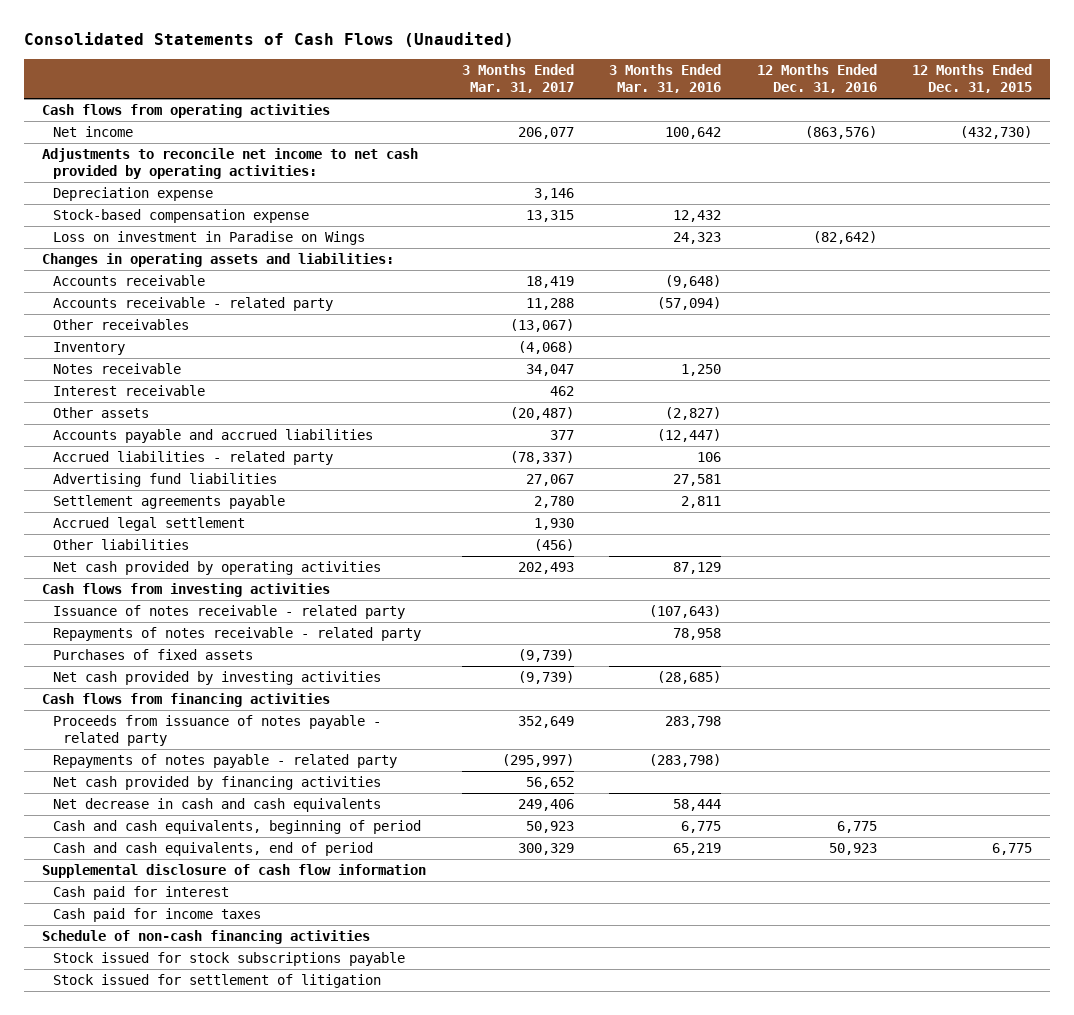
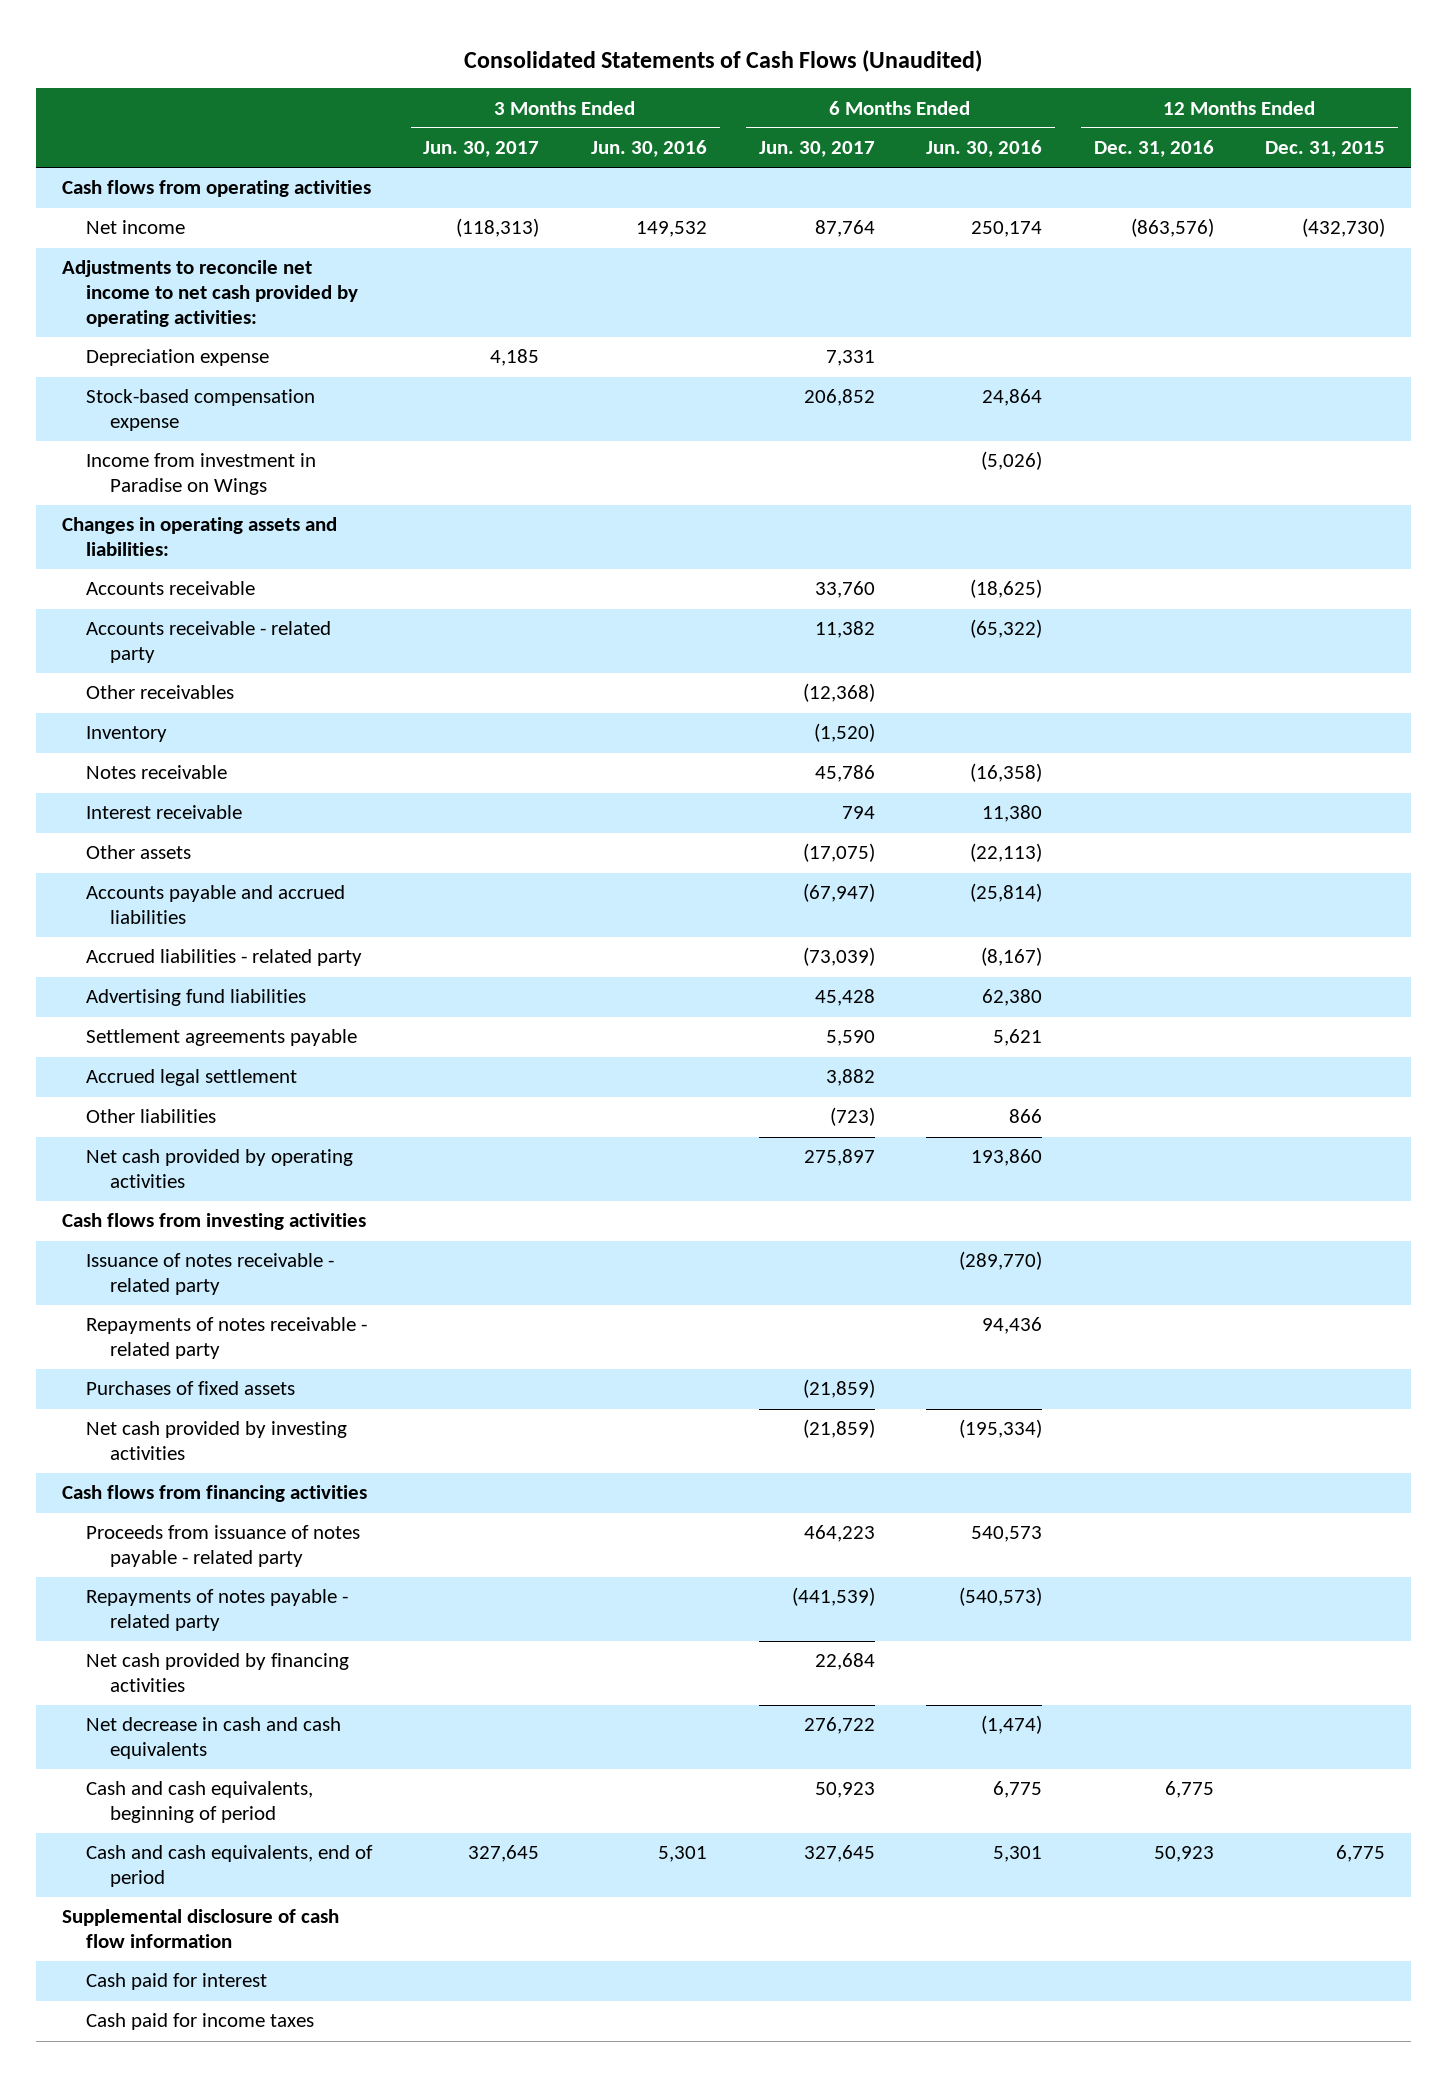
- | 3 Months Ended Mar. 31, 2017 | 3 Months Ended Mar. 31, 2016 | 12 Months Ended Dec. 31, 2016 | 12 Months Ended Dec. 31, 2015
+ | 3 Months Ended Jun. 30, 2017 | 3 Months Ended Jun. 30, 2016 | 6 Months Ended Jun. 30, 2017 | 6 Months Ended Jun. 30, 2016 | 12 Months Ended Dec. 31, 2016 | 12 Months Ended Dec. 31, 2015
- Loss on investment in Paradise on Wings | | 24,323 | (82,642) |
+ Income from investment in Paradise on Wings | | | | (5,026) | |
- Schedule of non-cash financing activities
- Stock issued for stock subscriptions payable
- Stock issued for settlement of litigation

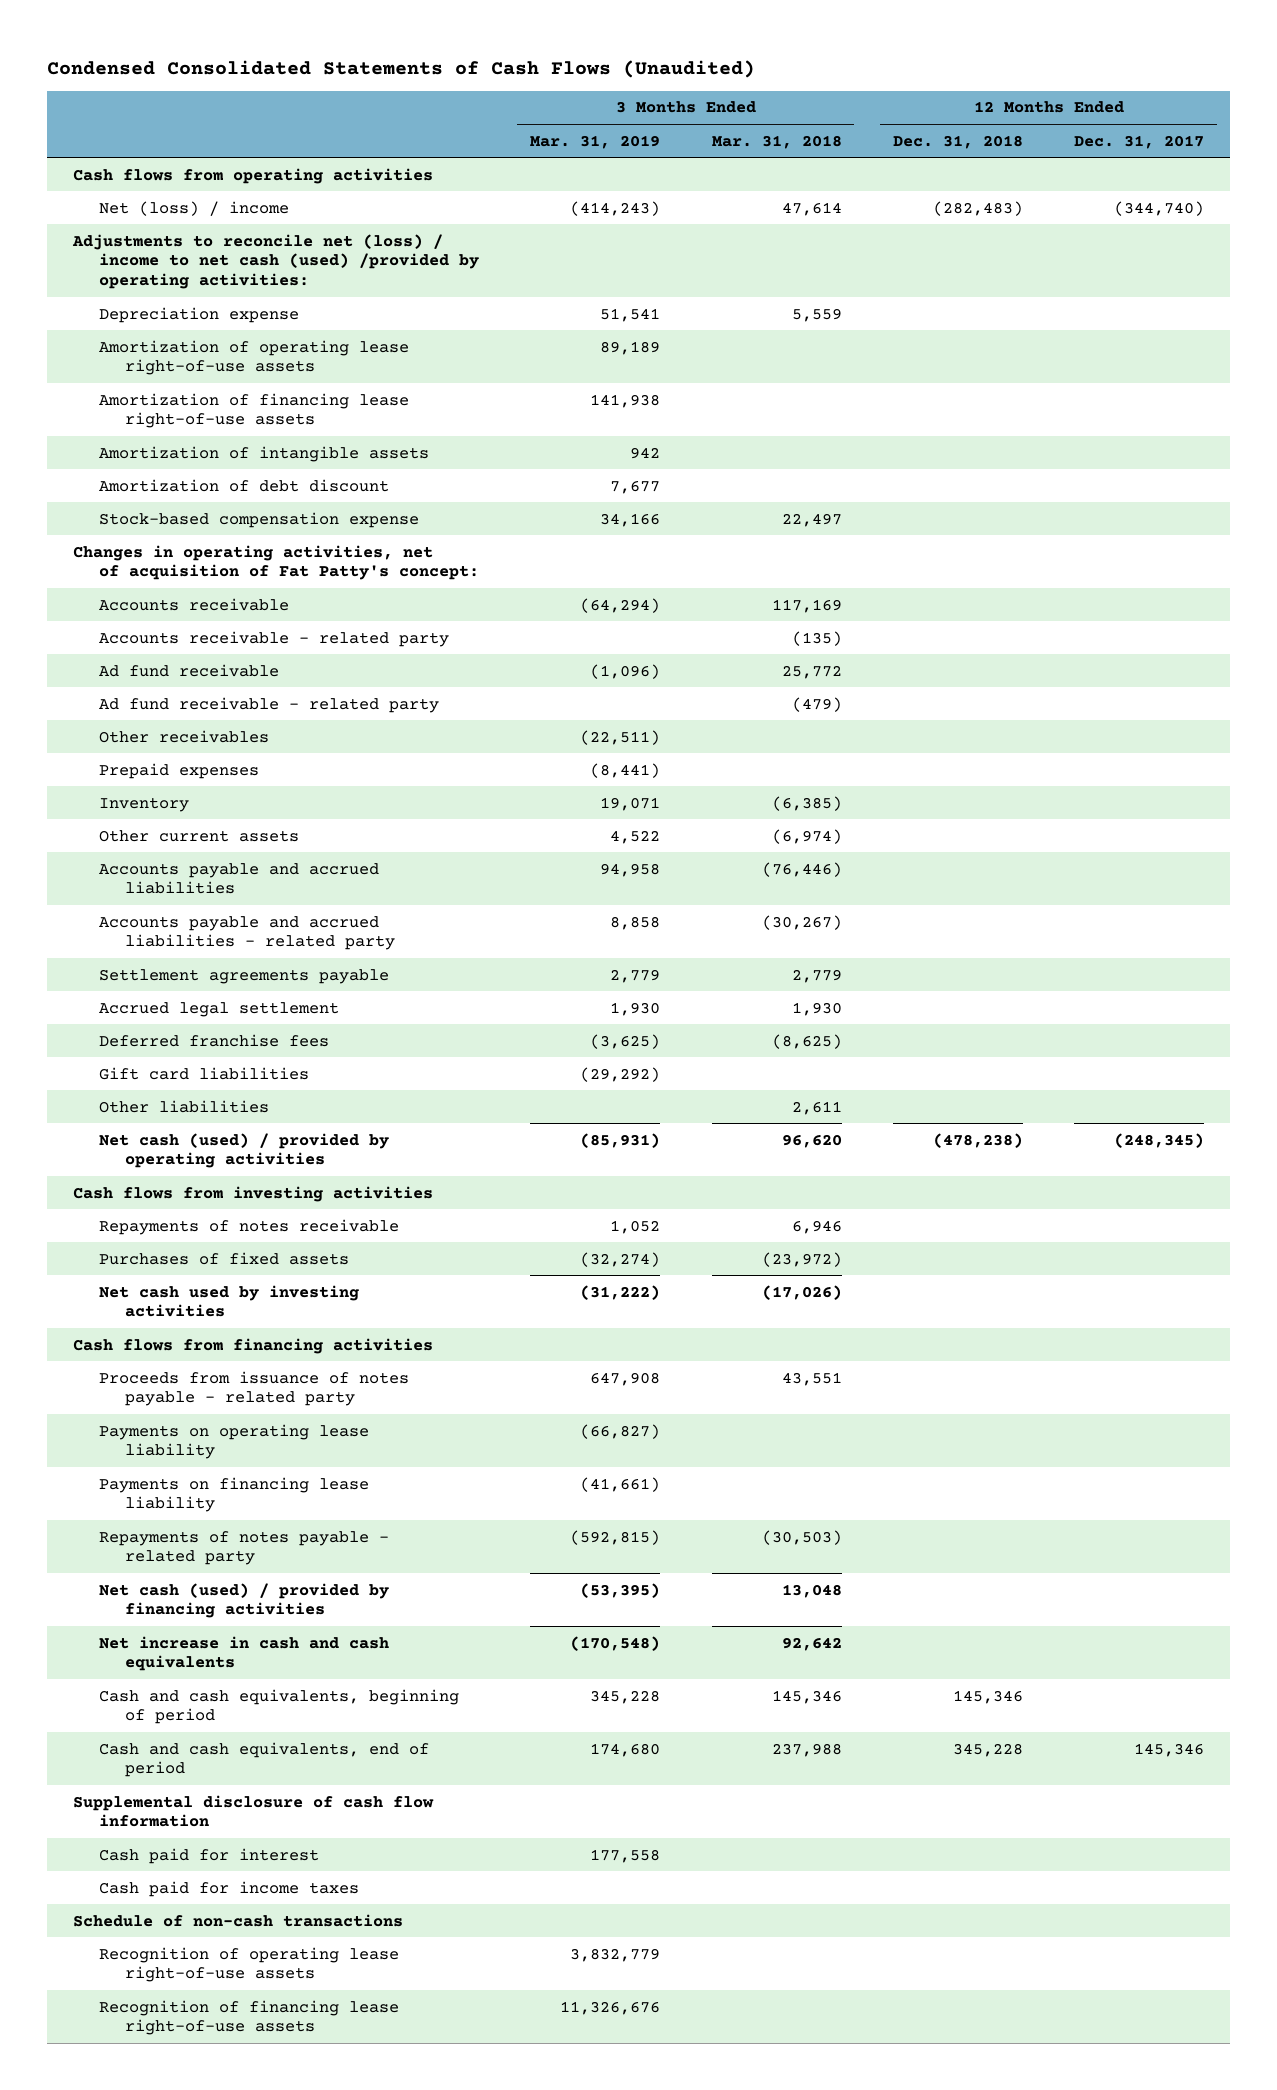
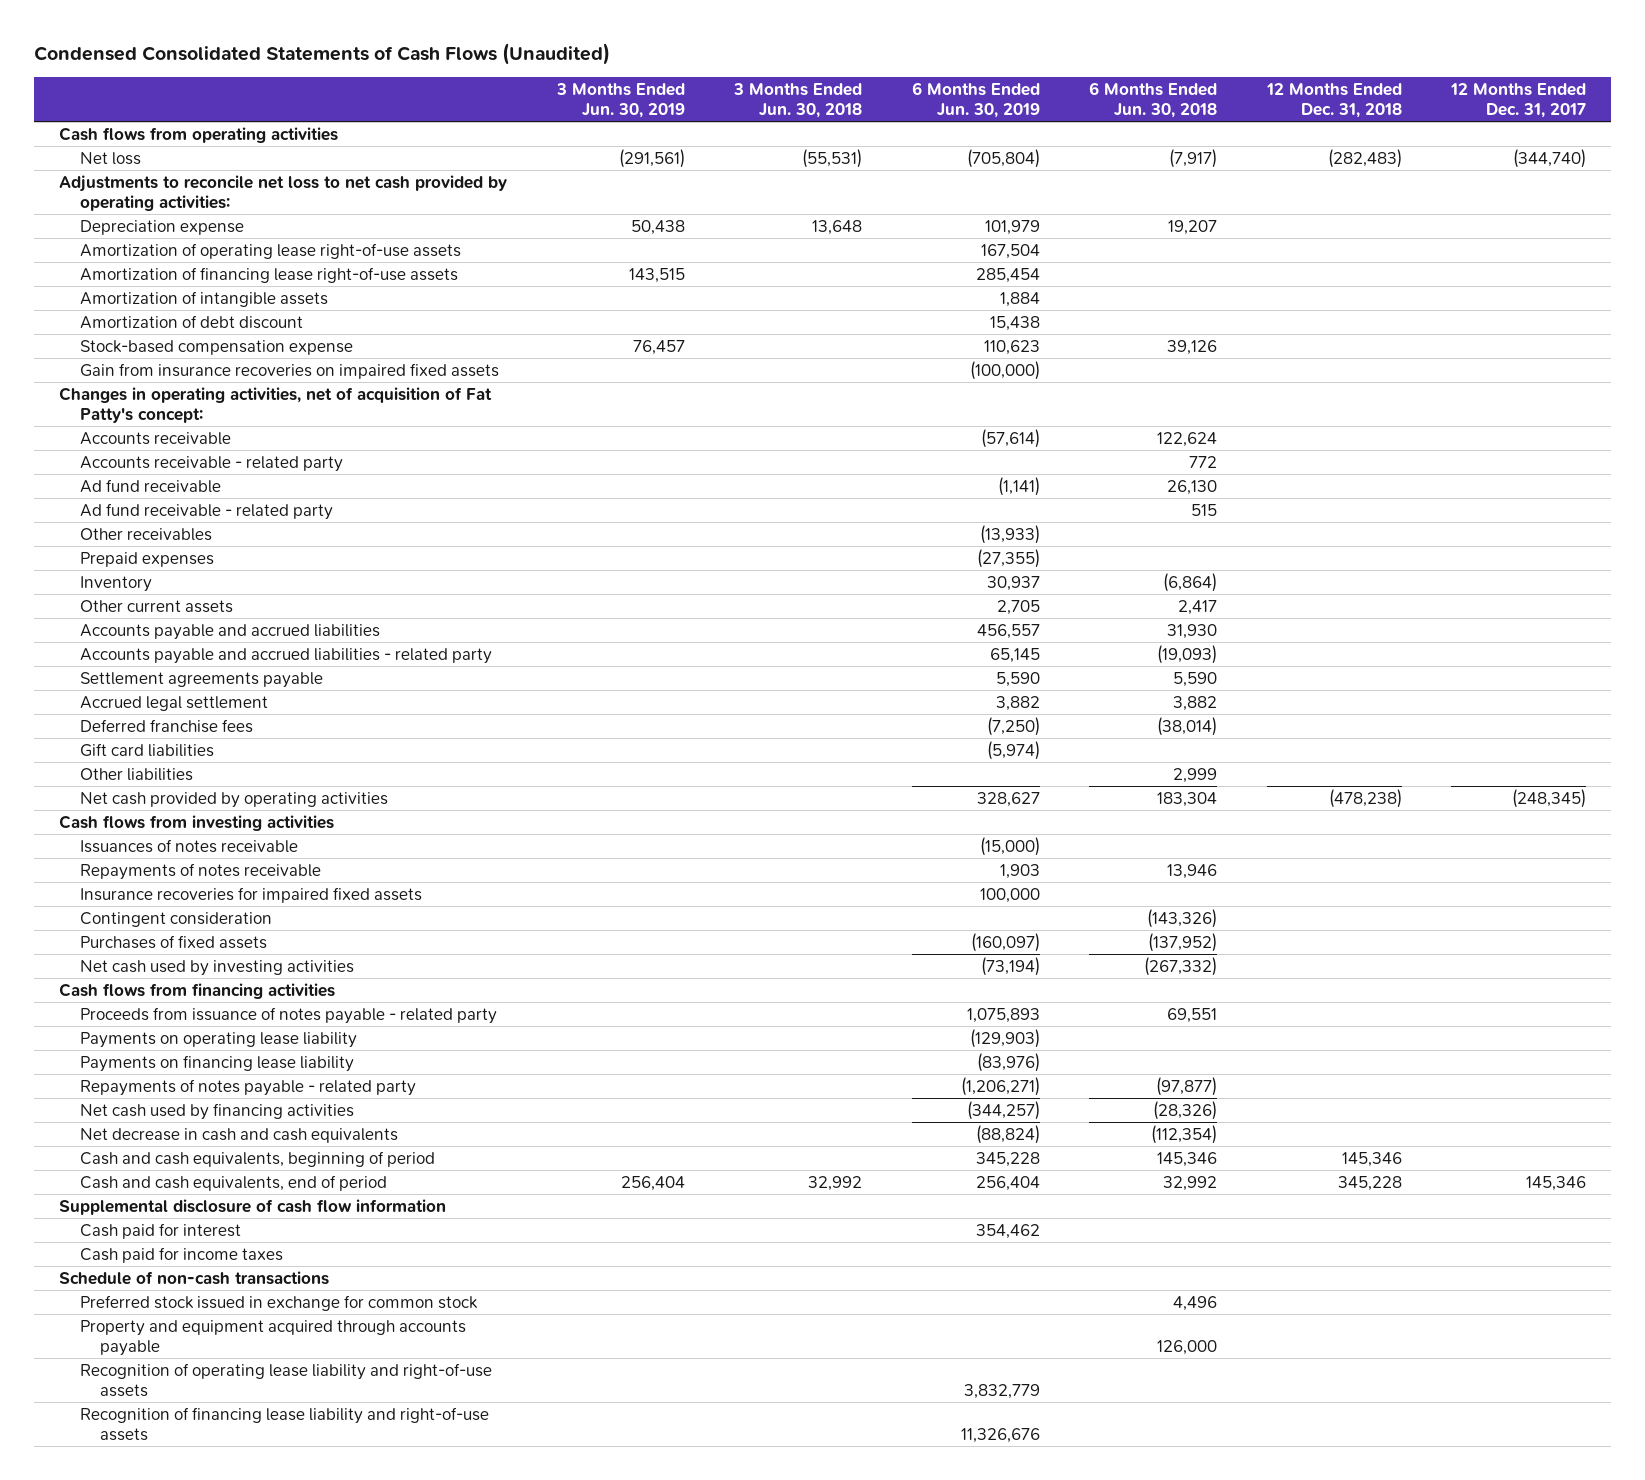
- | 3 Months Ended Mar. 31, 2019 | 3 Months Ended Mar. 31, 2018 | 12 Months Ended Dec. 31, 2018 | 12 Months Ended Dec. 31, 2017
+ | 3 Months Ended Jun. 30, 2019 | 3 Months Ended Jun. 30, 2018 | 6 Months Ended Jun. 30, 2019 | 6 Months Ended Jun. 30, 2018 | 12 Months Ended Dec. 31, 2018 | 12 Months Ended Dec. 31, 2017
- Net (loss) / income | (414,243) | 47,614 | (282,483) | (344,740)
- Adjustments to reconcile net (loss) / income to net cash (used) /provided by operating activities:
+ Net loss | (291,561) | (55,531) | (705,804) | (7,917) | (282,483) | (344,740)
+ Adjustments to reconcile net loss to net cash provided by operating activities:
+ Gain from insurance recoveries on impaired fixed assets | | | (100,000) | | |
- Net cash (used) / provided by operating activities | (85,931) | 96,620 | (478,238) | (248,345)
+ Net cash provided by operating activities | | | 328,627 | 183,304 | (478,238) | (248,345)
+ Issuances of notes receivable | | | (15,000) | | |
+ Insurance recoveries for impaired fixed assets | | | 100,000 | | |
+ Contingent consideration | | | | (143,326) | |
- Net cash (used) / provided by financing activities | (53,395) | 13,048 | |
- Net increase in cash and cash equivalents | (170,548) | 92,642 | |
+ Net cash used by financing activities | | | (344,257) | (28,326) | |
+ Net decrease in cash and cash equivalents | | | (88,824) | (112,354) | |
- Recognition of operating lease right-of-use assets | 3,832,779 | | |
- Recognition of financing lease right-of-use assets | 11,326,676 | | |
+ Preferred stock issued in exchange for common stock | | | | 4,496 | |
+ Property and equipment acquired through accounts payable | | | | 126,000 | |
+ Recognition of operating lease liability and right-of-use assets | | | 3,832,779 | | |
+ Recognition of financing lease liability and right-of-use assets | | | 11,326,676 | | |

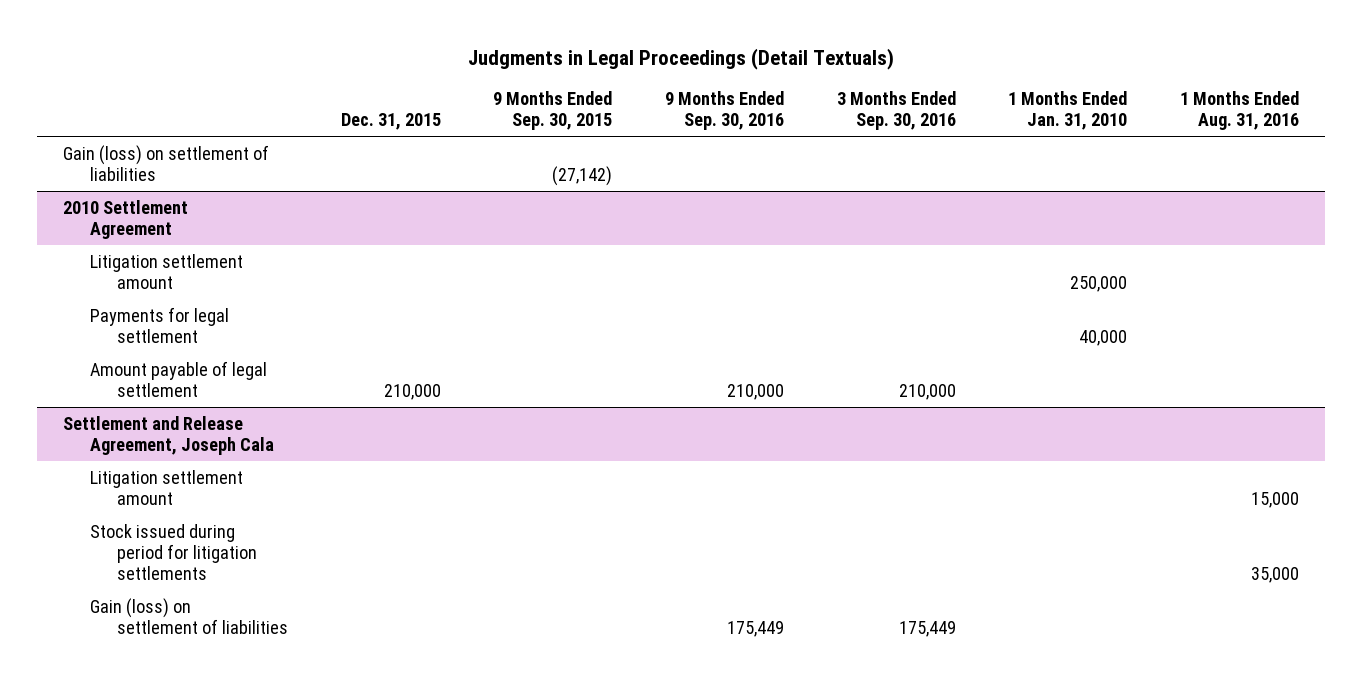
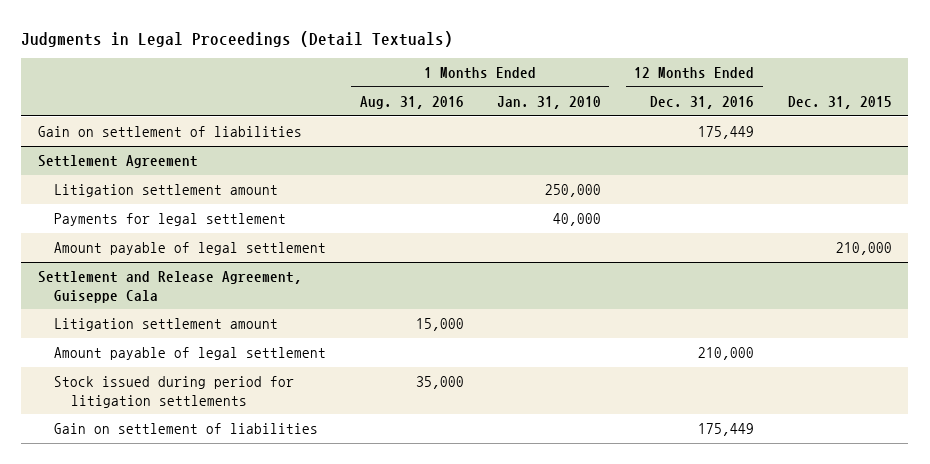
- | Dec. 31, 2015 | 9 Months Ended Sep. 30, 2015 | 9 Months Ended Sep. 30, 2016 | 3 Months Ended Sep. 30, 2016 | 1 Months Ended Jan. 31, 2010 | 1 Months Ended Aug. 31, 2016
+ | 1 Months Ended Aug. 31, 2016 | 1 Months Ended Jan. 31, 2010 | 12 Months Ended Dec. 31, 2016 | Dec. 31, 2015
- Gain (loss) on settlement of liabilities | | (27,142) | | | |
- 2010 Settlement Agreement
+ Gain on settlement of liabilities | | | 175,449 |
+ Settlement Agreement
- Settlement and Release Agreement, Joseph Cala
+ Settlement and Release Agreement, Guiseppe Cala
+ Amount payable of legal settlement | | | 210,000 |
- Gain (loss) on settlement of liabilities | | | 175,449 | 175,449 | |
+ Gain on settlement of liabilities | | | 175,449 |

